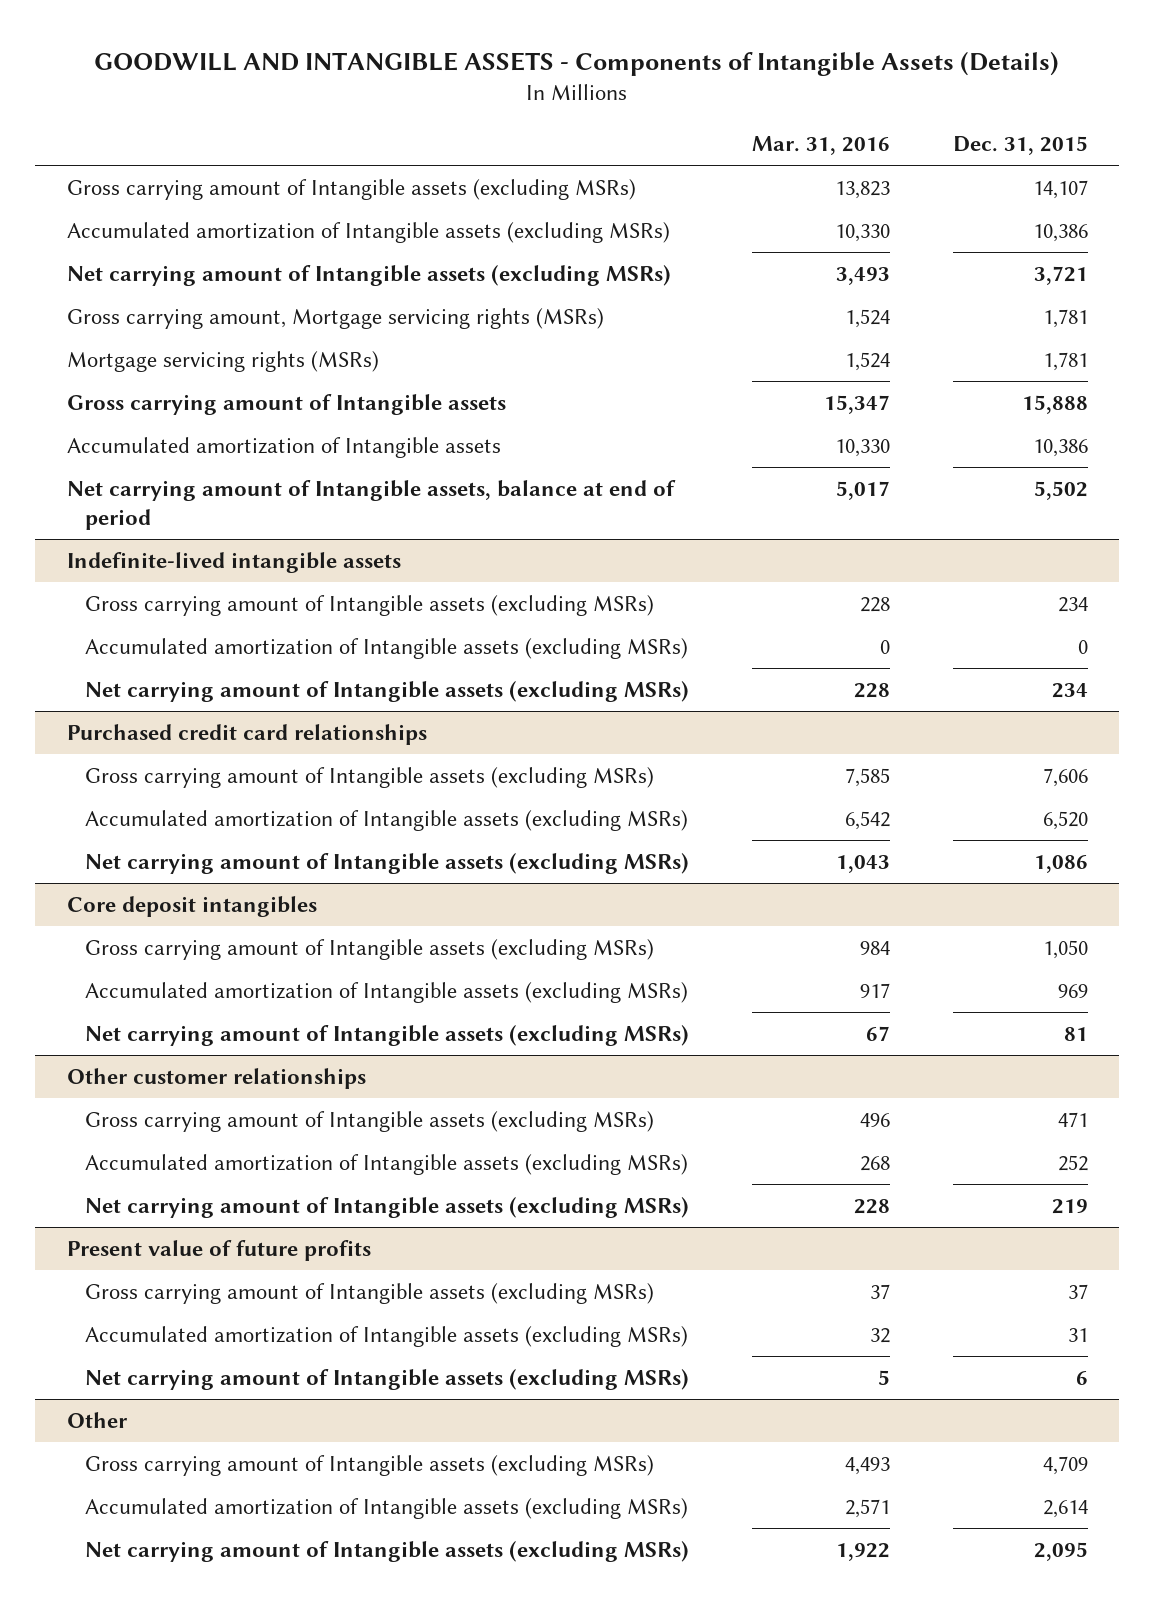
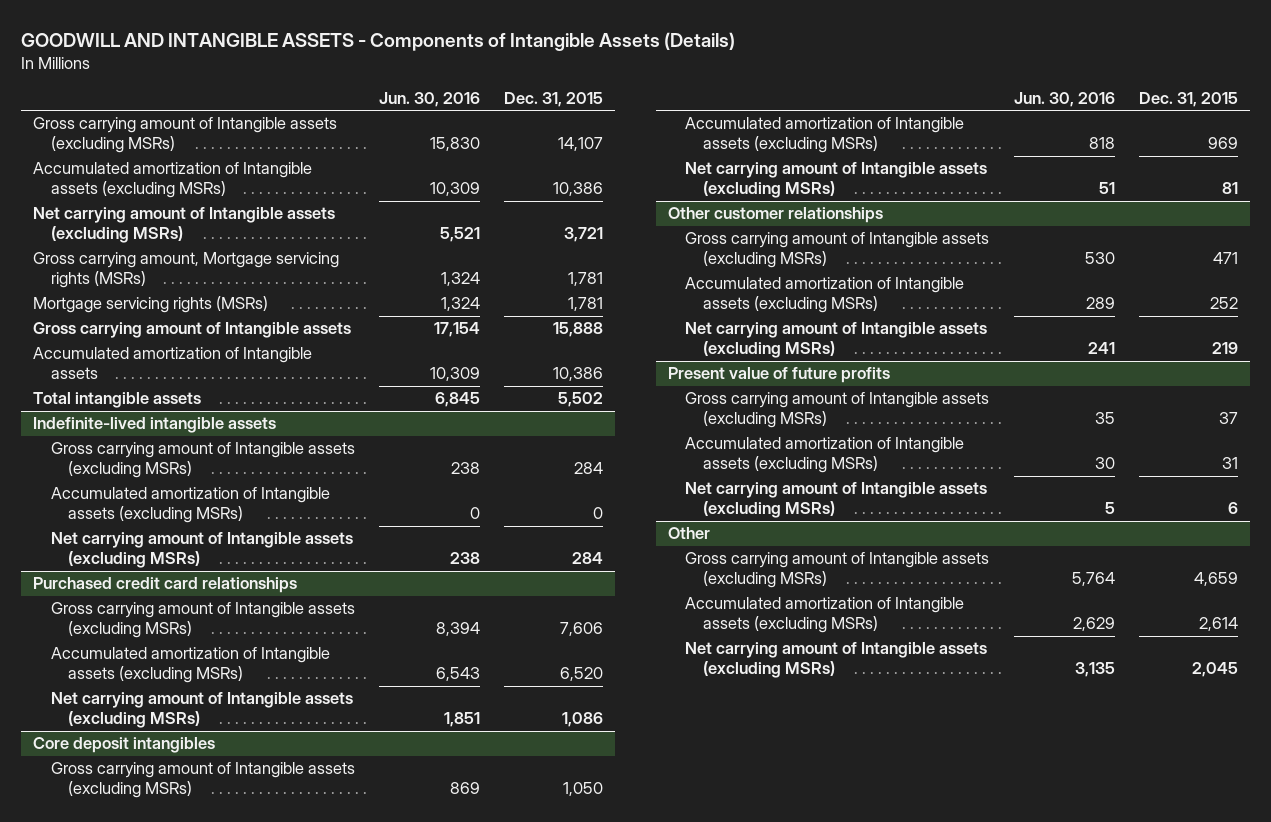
- | Mar. 31, 2016 | Dec. 31, 2015
+ | Jun. 30, 2016 | Dec. 31, 2015
- Net carrying amount of Intangible assets, balance at end of period | 5,017 | 5,502
+ Total intangible assets | 6,845 | 5,502
@ Indefinite-lived intangible assets
- Gross carrying amount of Intangible assets (excluding MSRs) | 228 | 234
+ Gross carrying amount of Intangible assets (excluding MSRs) | 238 | 284
- Net carrying amount of Intangible assets (excluding MSRs) | 228 | 234
+ Net carrying amount of Intangible assets (excluding MSRs) | 238 | 284
@ Other
- Gross carrying amount of Intangible assets (excluding MSRs) | 4,493 | 4,709
+ Gross carrying amount of Intangible assets (excluding MSRs) | 5,764 | 4,659
- Net carrying amount of Intangible assets (excluding MSRs) | 1,922 | 2,095
+ Net carrying amount of Intangible assets (excluding MSRs) | 3,135 | 2,045

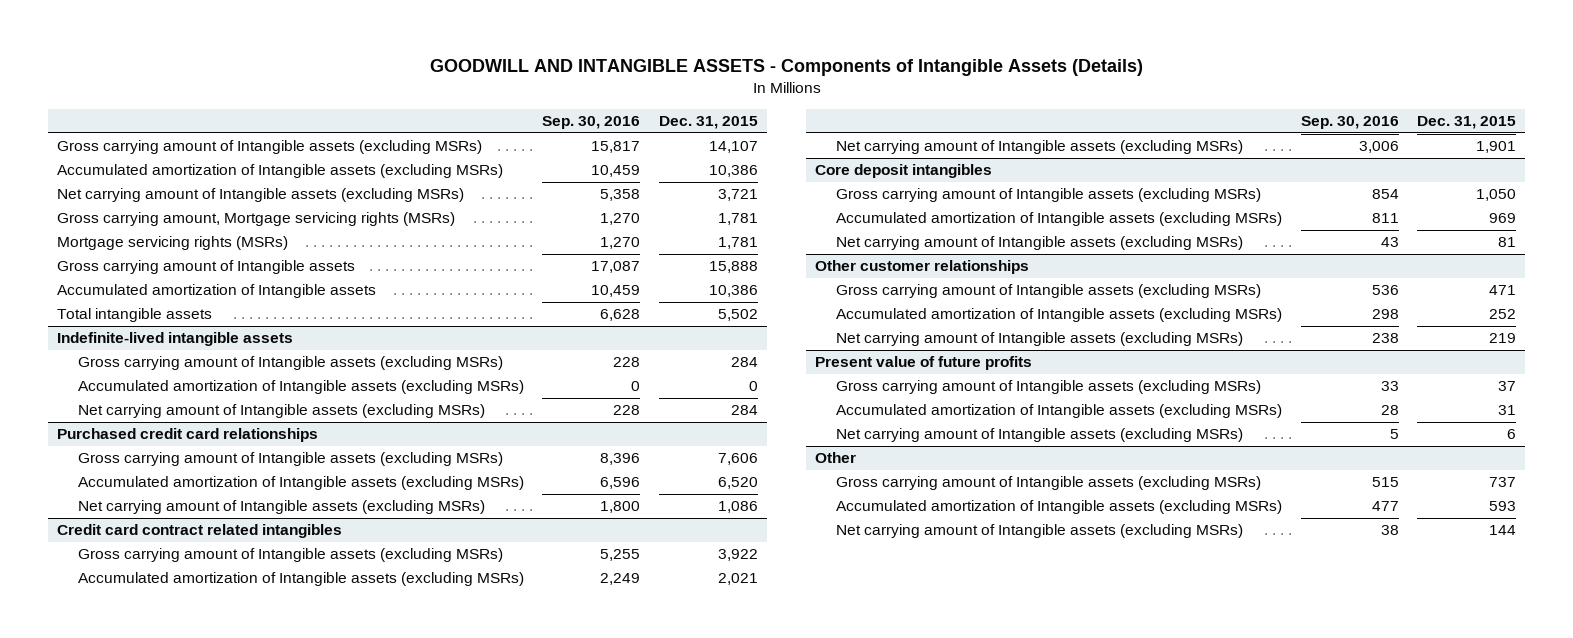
- | Jun. 30, 2016 | Dec. 31, 2015
+ | Sep. 30, 2016 | Dec. 31, 2015
+ Credit card contract related intangibles
+ Gross carrying amount of Intangible assets (excluding MSRs) | 5,255 | 3,922
+ Accumulated amortization of Intangible assets (excluding MSRs) | 2,249 | 2,021
+ Net carrying amount of Intangible assets (excluding MSRs) | 3,006 | 1,901
@ Other
- Gross carrying amount of Intangible assets (excluding MSRs) | 5,764 | 4,659
- Accumulated amortization of Intangible assets (excluding MSRs) | 2,629 | 2,614
- Net carrying amount of Intangible assets (excluding MSRs) | 3,135 | 2,045
+ Gross carrying amount of Intangible assets (excluding MSRs) | 515 | 737
+ Accumulated amortization of Intangible assets (excluding MSRs) | 477 | 593
+ Net carrying amount of Intangible assets (excluding MSRs) | 38 | 144

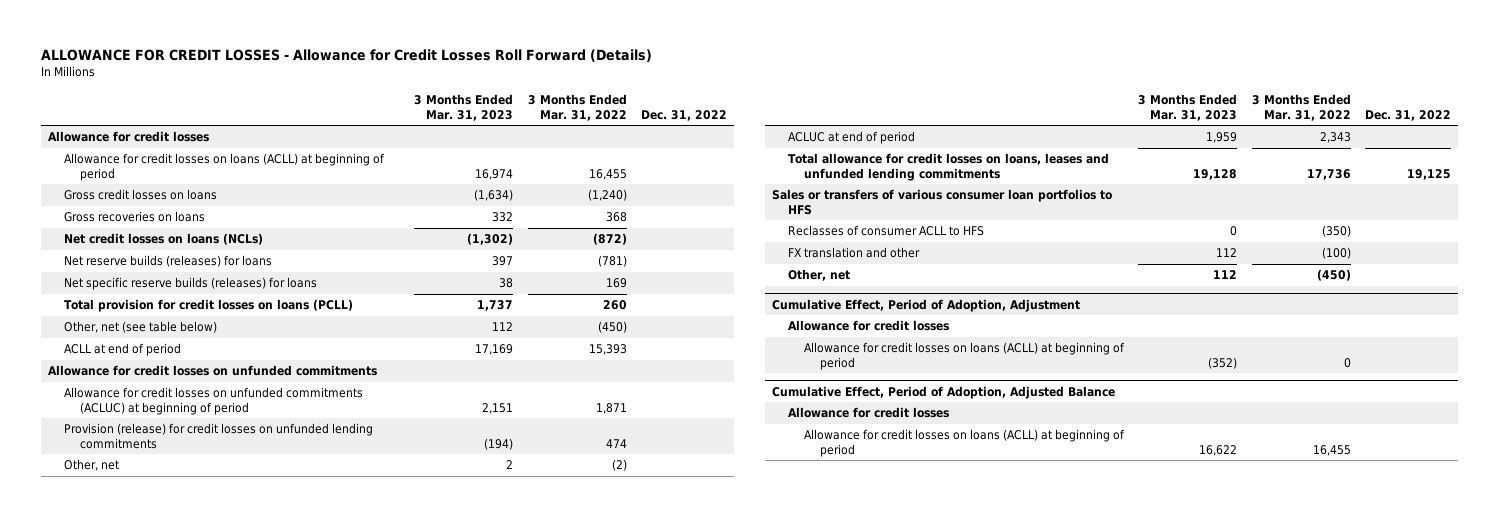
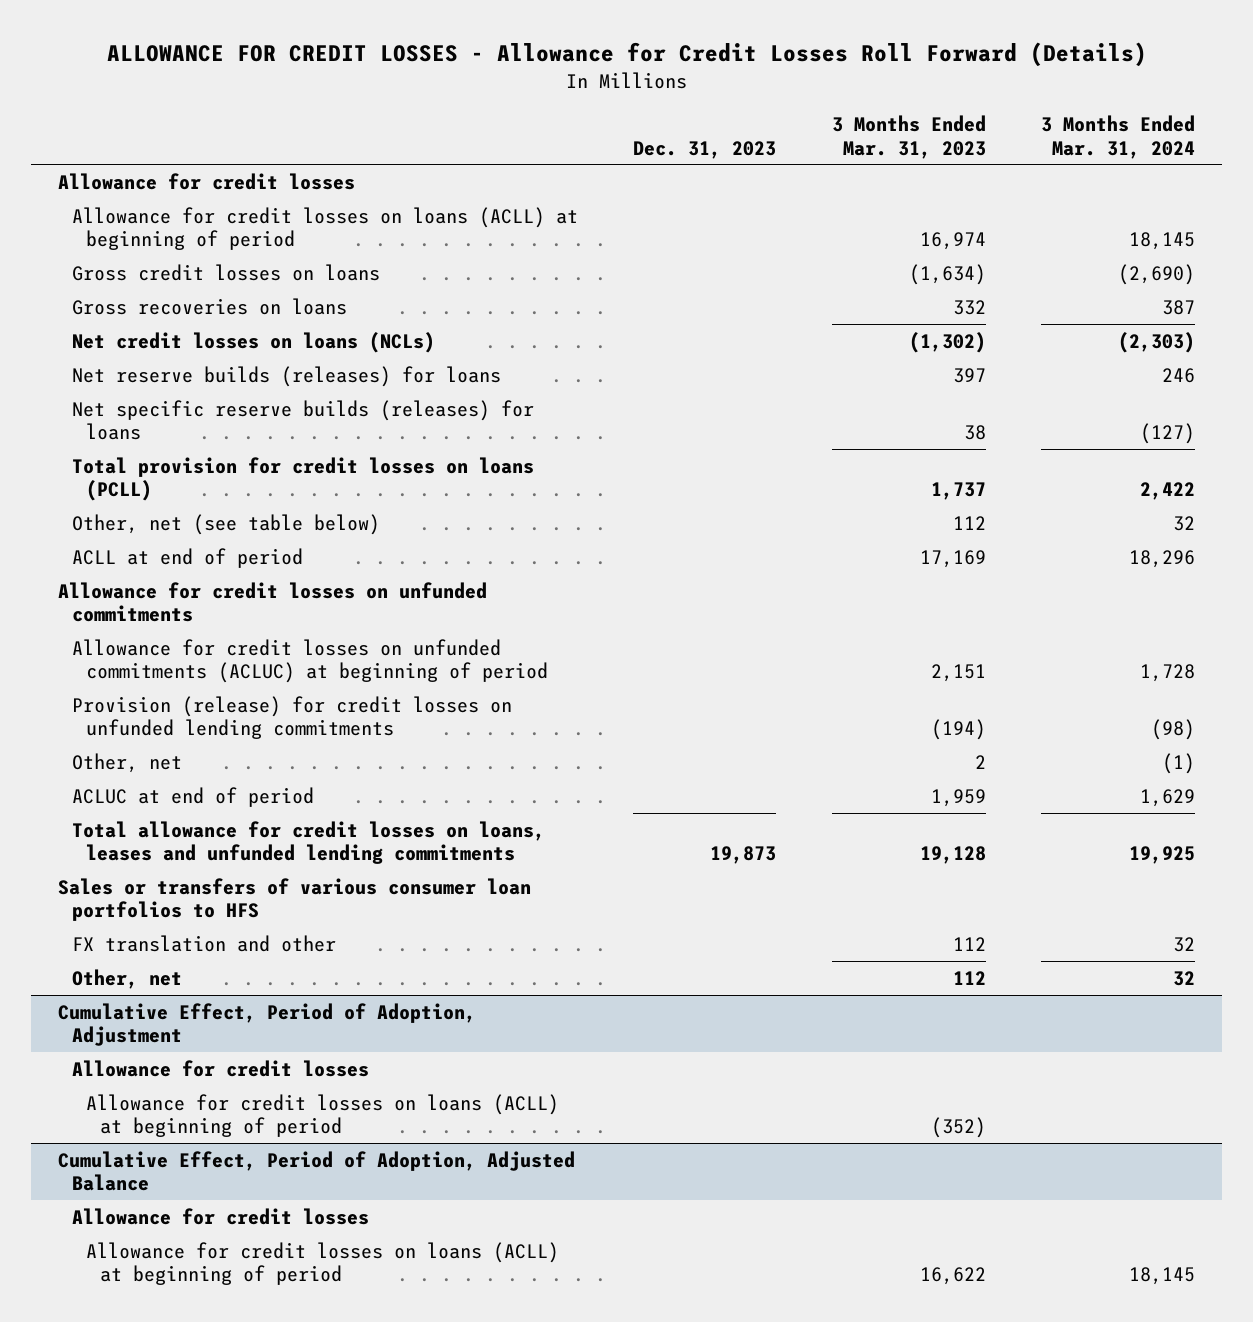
- | 3 Months Ended Mar. 31, 2023 | 3 Months Ended Mar. 31, 2022 | Dec. 31, 2022
+ | Dec. 31, 2023 | 3 Months Ended Mar. 31, 2023 | 3 Months Ended Mar. 31, 2024
- Reclasses of consumer ACLL to HFS | 0 | (350) |

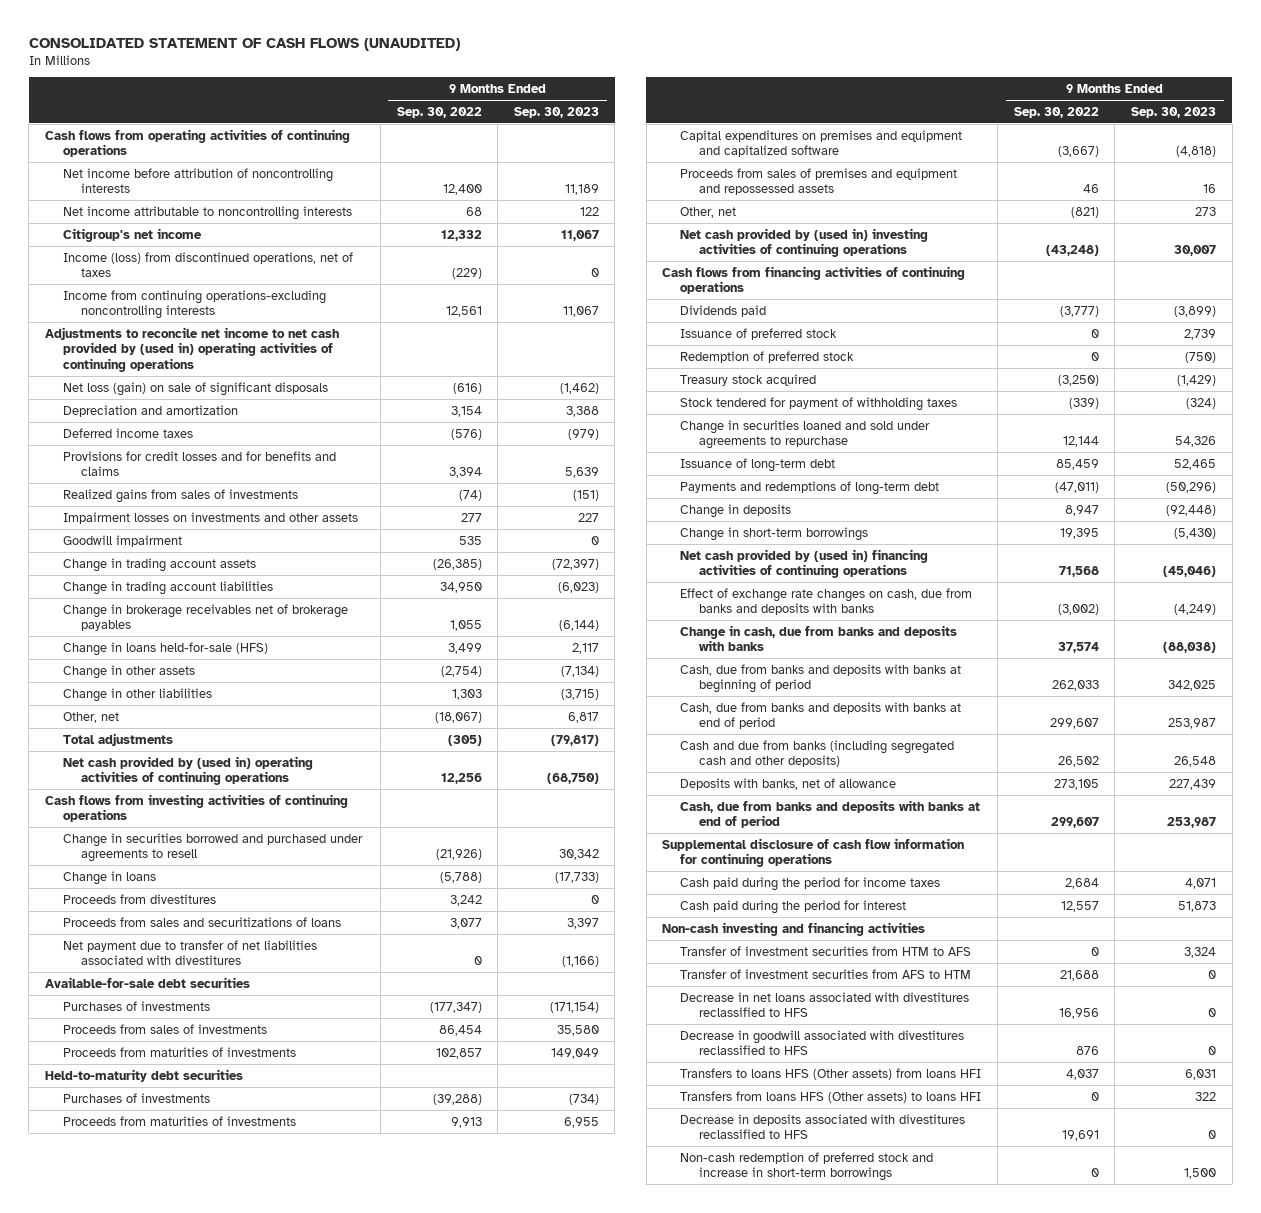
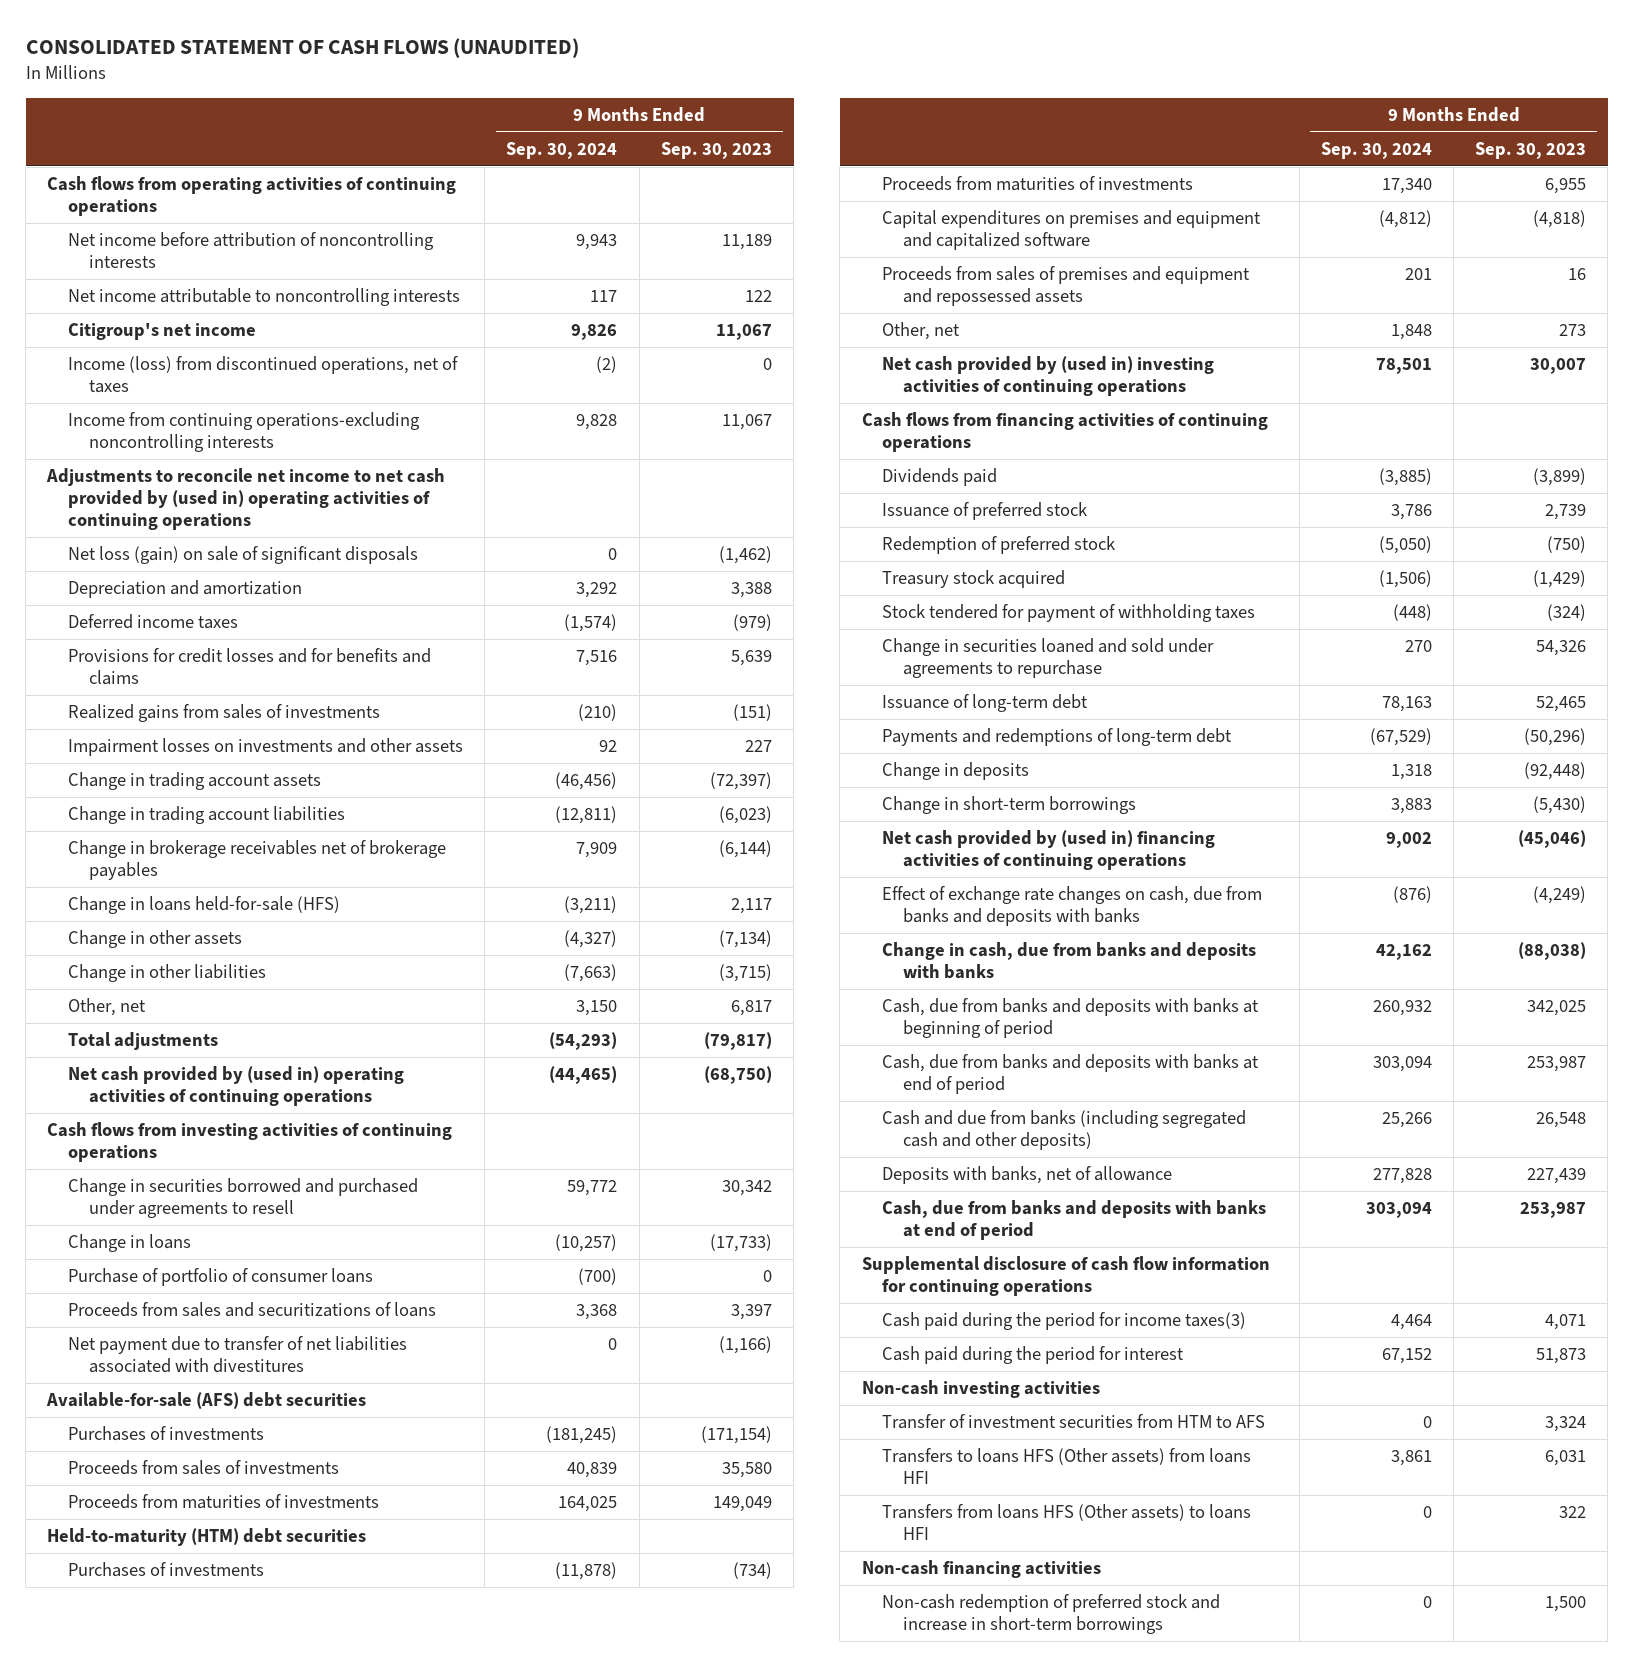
- | 9 Months Ended Sep. 30, 2022 | 9 Months Ended Sep. 30, 2023
+ | 9 Months Ended Sep. 30, 2024 | 9 Months Ended Sep. 30, 2023
- Goodwill impairment | 535 | 0
- Proceeds from divestitures | 3,242 | 0
+ Purchase of portfolio of consumer loans | (700) | 0
- Available-for-sale debt securities
+ Available-for-sale (AFS) debt securities
- Held-to-maturity debt securities
+ Held-to-maturity (HTM) debt securities
- Cash paid during the period for income taxes | 2,684 | 4,071
+ Cash paid during the period for income taxes(3) | 4,464 | 4,071
- Non-cash investing and financing activities
+ Non-cash investing activities
- Transfer of investment securities from AFS to HTM | 21,688 | 0
- Decrease in net loans associated with divestitures reclassified to HFS | 16,956 | 0
- Decrease in goodwill associated with divestitures reclassified to HFS | 876 | 0
- Decrease in deposits associated with divestitures reclassified to HFS | 19,691 | 0
+ Non-cash financing activities

